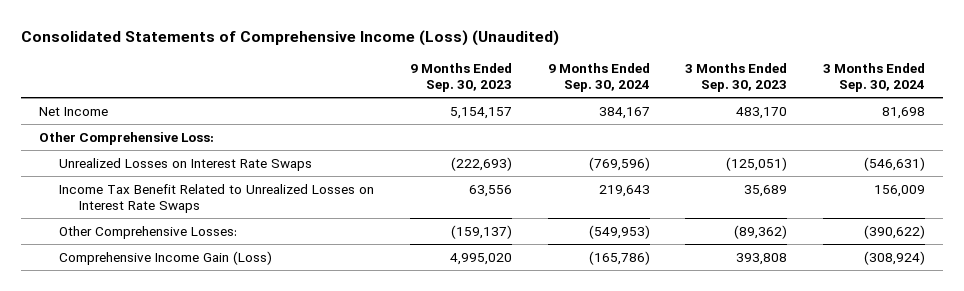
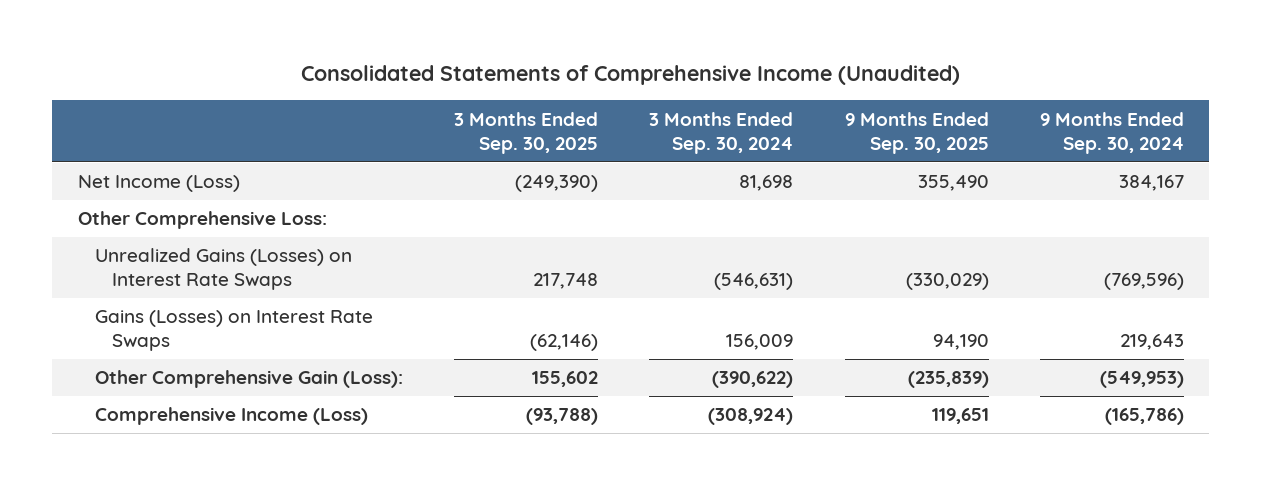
- Consolidated Statements of Comprehensive Income (Loss) (Unaudited)
+ Consolidated Statements of Comprehensive Income (Unaudited)
- | 9 Months Ended Sep. 30, 2023 | 9 Months Ended Sep. 30, 2024 | 3 Months Ended Sep. 30, 2023 | 3 Months Ended Sep. 30, 2024
+ | 3 Months Ended Sep. 30, 2025 | 3 Months Ended Sep. 30, 2024 | 9 Months Ended Sep. 30, 2025 | 9 Months Ended Sep. 30, 2024
- Net Income | 5,154,157 | 384,167 | 483,170 | 81,698
+ Net Income (Loss) | (249,390) | 81,698 | 355,490 | 384,167
- Unrealized Losses on Interest Rate Swaps | (222,693) | (769,596) | (125,051) | (546,631)
- Income Tax Benefit Related to Unrealized Losses on Interest Rate Swaps | 63,556 | 219,643 | 35,689 | 156,009
- Other Comprehensive Losses: | (159,137) | (549,953) | (89,362) | (390,622)
- Comprehensive Income Gain (Loss) | 4,995,020 | (165,786) | 393,808 | (308,924)
+ Unrealized Gains (Losses) on Interest Rate Swaps | 217,748 | (546,631) | (330,029) | (769,596)
+ Gains (Losses) on Interest Rate Swaps | (62,146) | 156,009 | 94,190 | 219,643
+ Other Comprehensive Gain (Loss): | 155,602 | (390,622) | (235,839) | (549,953)
+ Comprehensive Income (Loss) | (93,788) | (308,924) | 119,651 | (165,786)

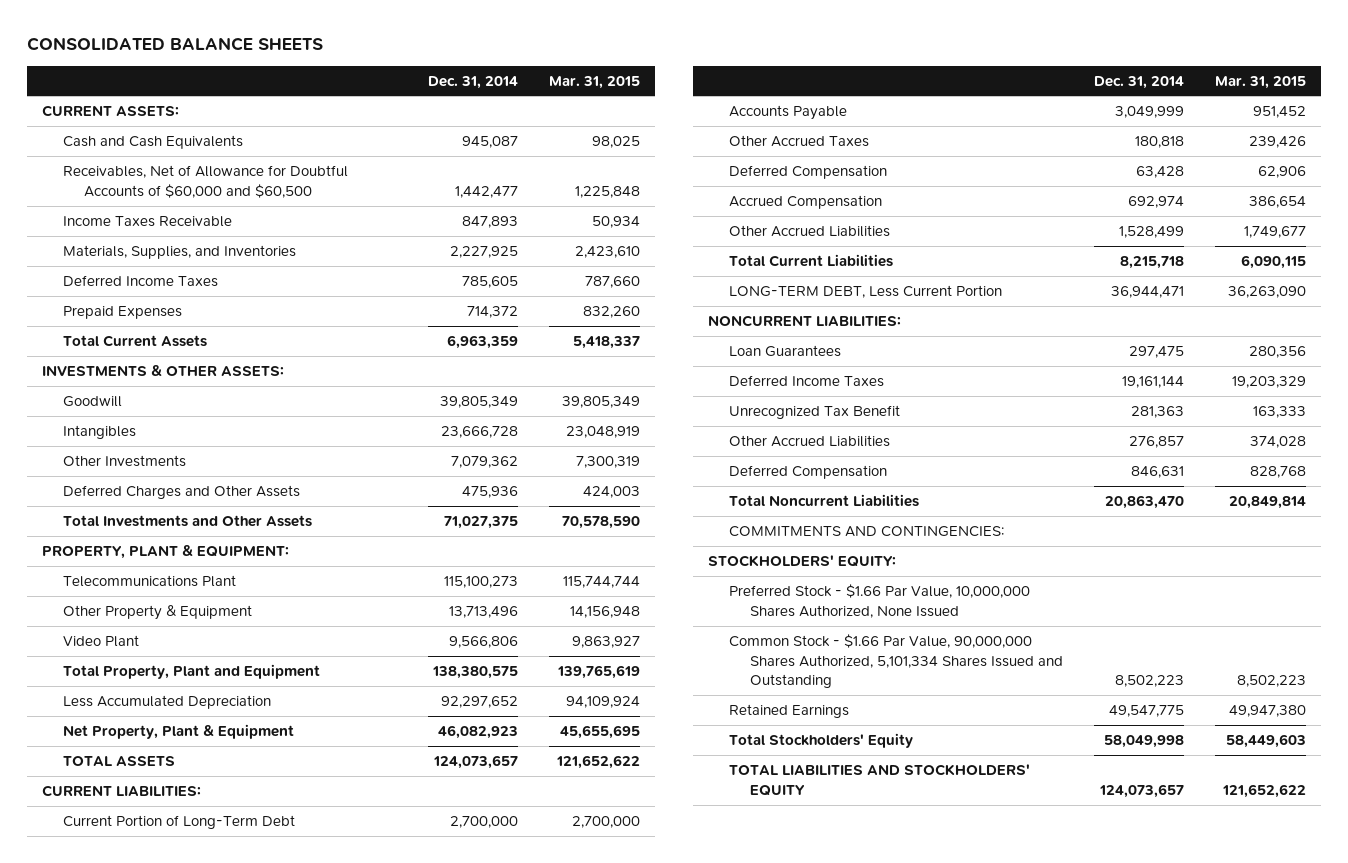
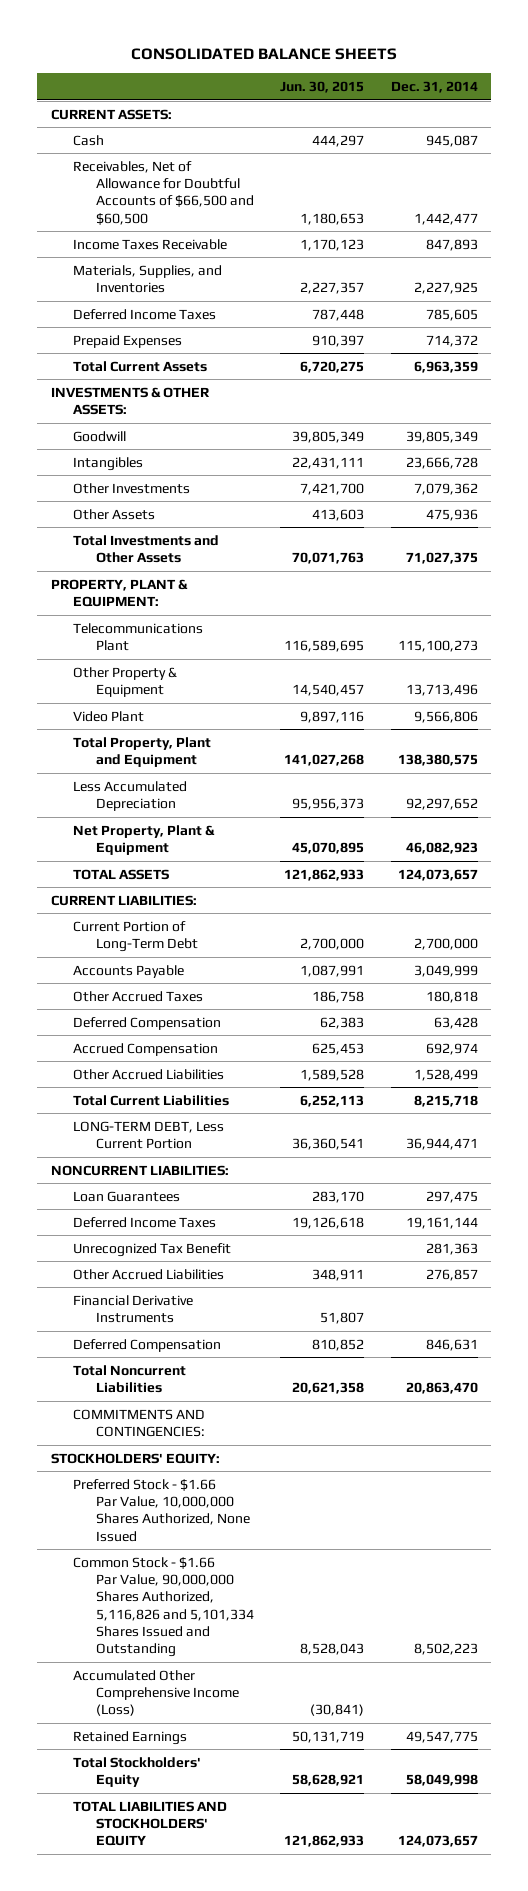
- | Dec. 31, 2014 | Mar. 31, 2015
+ | Jun. 30, 2015 | Dec. 31, 2014
- Cash and Cash Equivalents | 945,087 | 98,025
- Receivables, Net of Allowance for Doubtful Accounts of $60,000 and $60,500 | 1,442,477 | 1,225,848
+ Cash | 444,297 | 945,087
+ Receivables, Net of Allowance for Doubtful Accounts of $66,500 and $60,500 | 1,180,653 | 1,442,477
- Deferred Charges and Other Assets | 475,936 | 424,003
+ Other Assets | 413,603 | 475,936
+ Financial Derivative Instruments | 51,807 |
- Common Stock - $1.66 Par Value, 90,000,000 Shares Authorized, 5,101,334 Shares Issued and Outstanding | 8,502,223 | 8,502,223
+ Common Stock - $1.66 Par Value, 90,000,000 Shares Authorized, 5,116,826 and 5,101,334 Shares Issued and Outstanding | 8,528,043 | 8,502,223
+ Accumulated Other Comprehensive Income (Loss) | (30,841) |

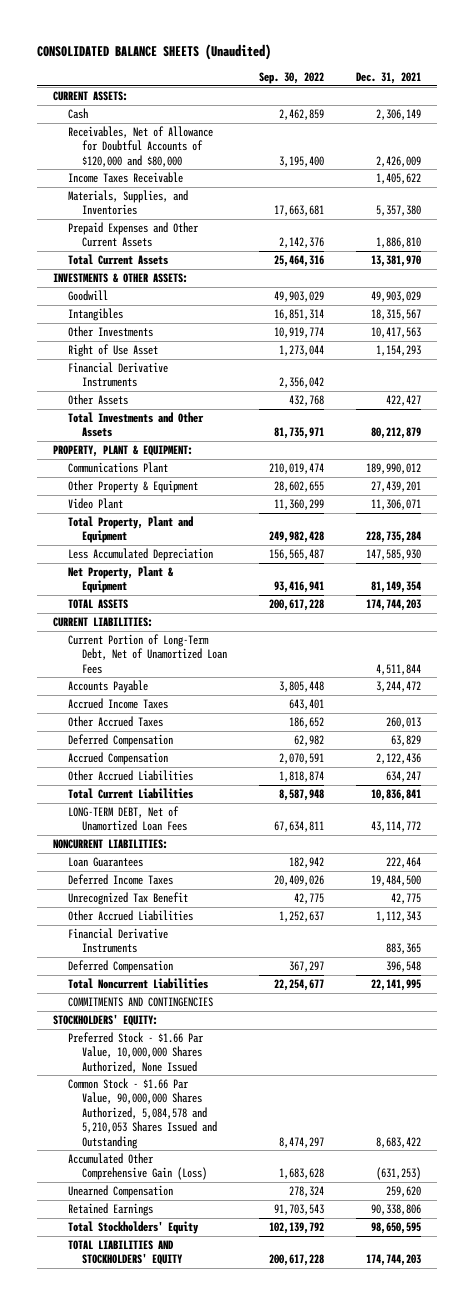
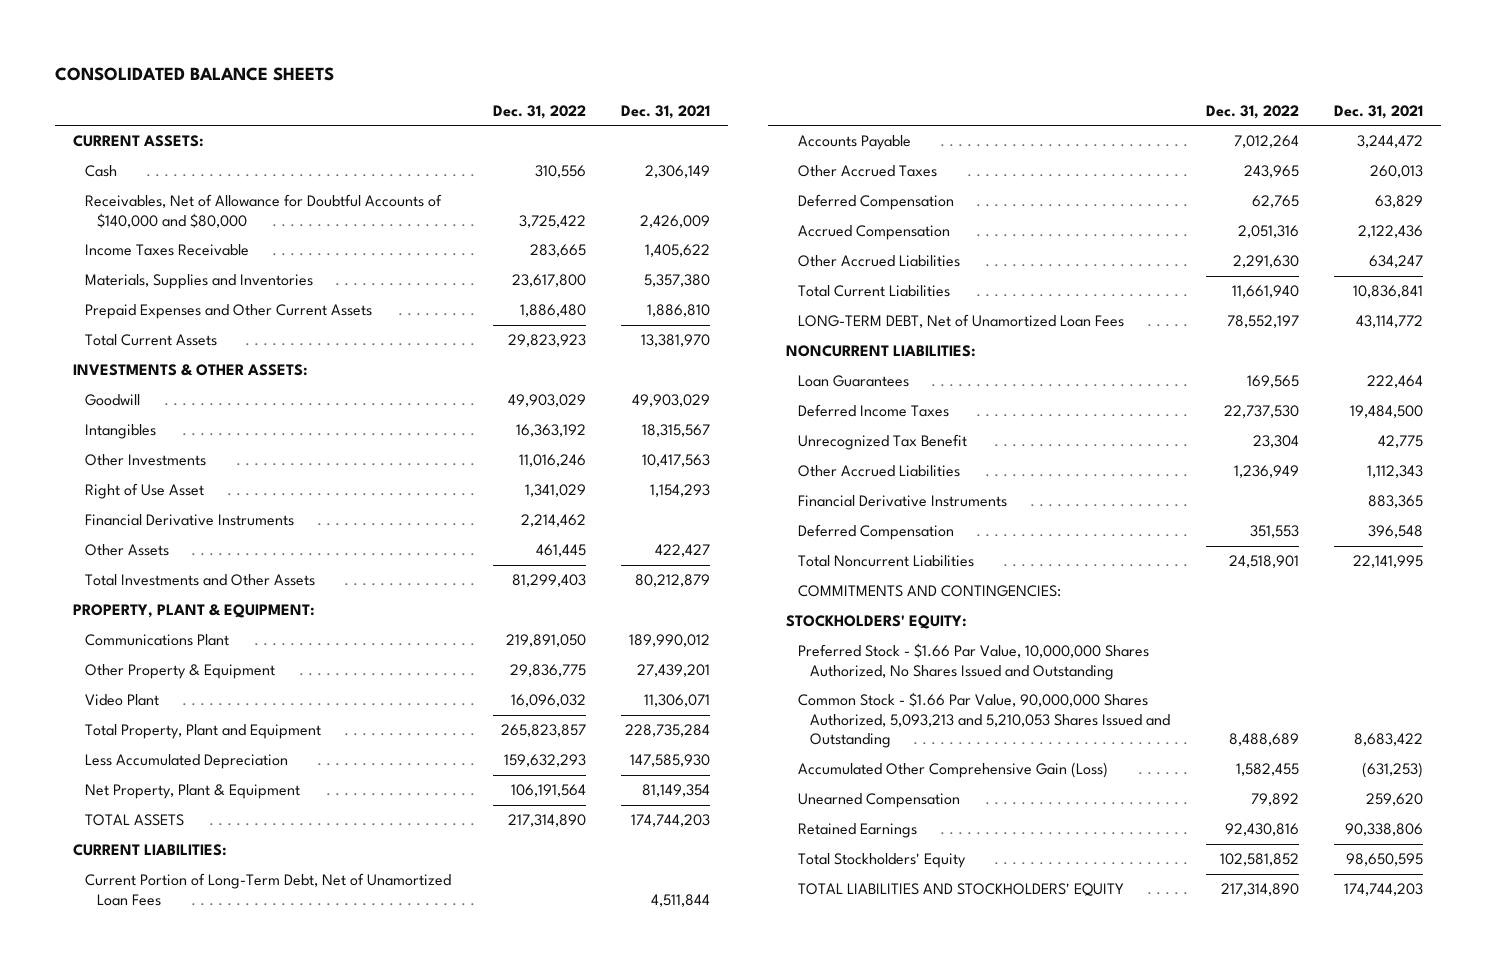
- CONSOLIDATED BALANCE SHEETS (Unaudited)
+ CONSOLIDATED BALANCE SHEETS
- | Sep. 30, 2022 | Dec. 31, 2021
+ | Dec. 31, 2022 | Dec. 31, 2021
- Receivables, Net of Allowance for Doubtful Accounts of $120,000 and $80,000 | 3,195,400 | 2,426,009
+ Receivables, Net of Allowance for Doubtful Accounts of $140,000 and $80,000 | 3,725,422 | 2,426,009
- Materials, Supplies, and Inventories | 17,663,681 | 5,357,380
+ Materials, Supplies and Inventories | 23,617,800 | 5,357,380
- Accrued Income Taxes | 643,401 |
- COMMITMENTS AND CONTINGENCIES
+ COMMITMENTS AND CONTINGENCIES:
- Preferred Stock - $1.66 Par Value, 10,000,000 Shares Authorized, None Issued
- Common Stock - $1.66 Par Value, 90,000,000 Shares Authorized, 5,084,578 and 5,210,053 Shares Issued and Outstanding | 8,474,297 | 8,683,422
+ Preferred Stock - $1.66 Par Value, 10,000,000 Shares Authorized, No Shares Issued and Outstanding
+ Common Stock - $1.66 Par Value, 90,000,000 Shares Authorized, 5,093,213 and 5,210,053 Shares Issued and Outstanding | 8,488,689 | 8,683,422

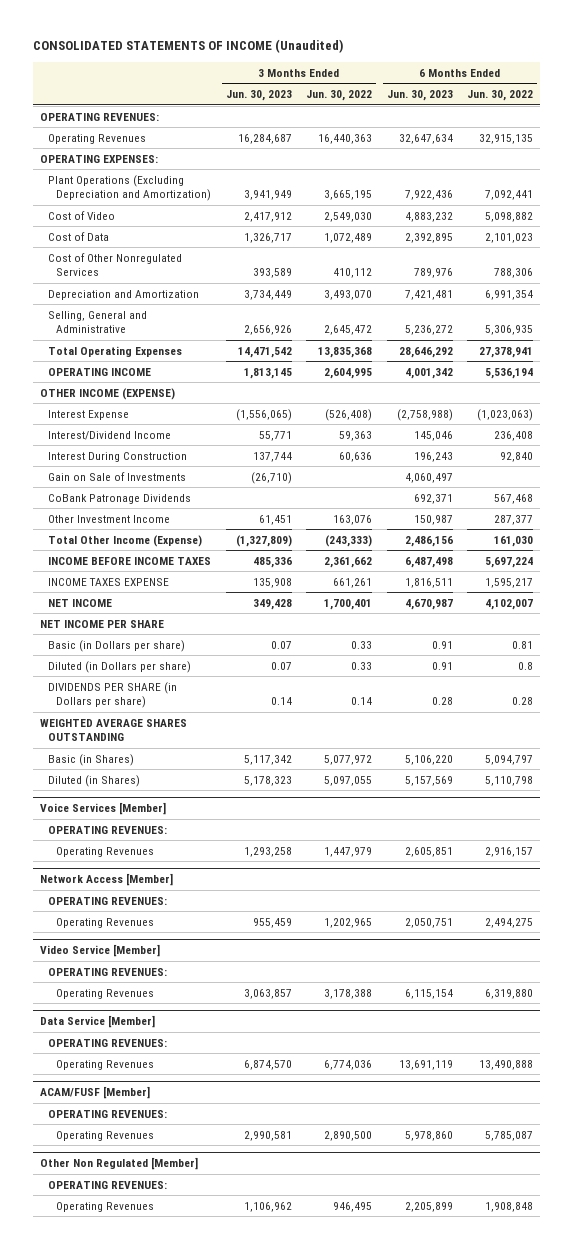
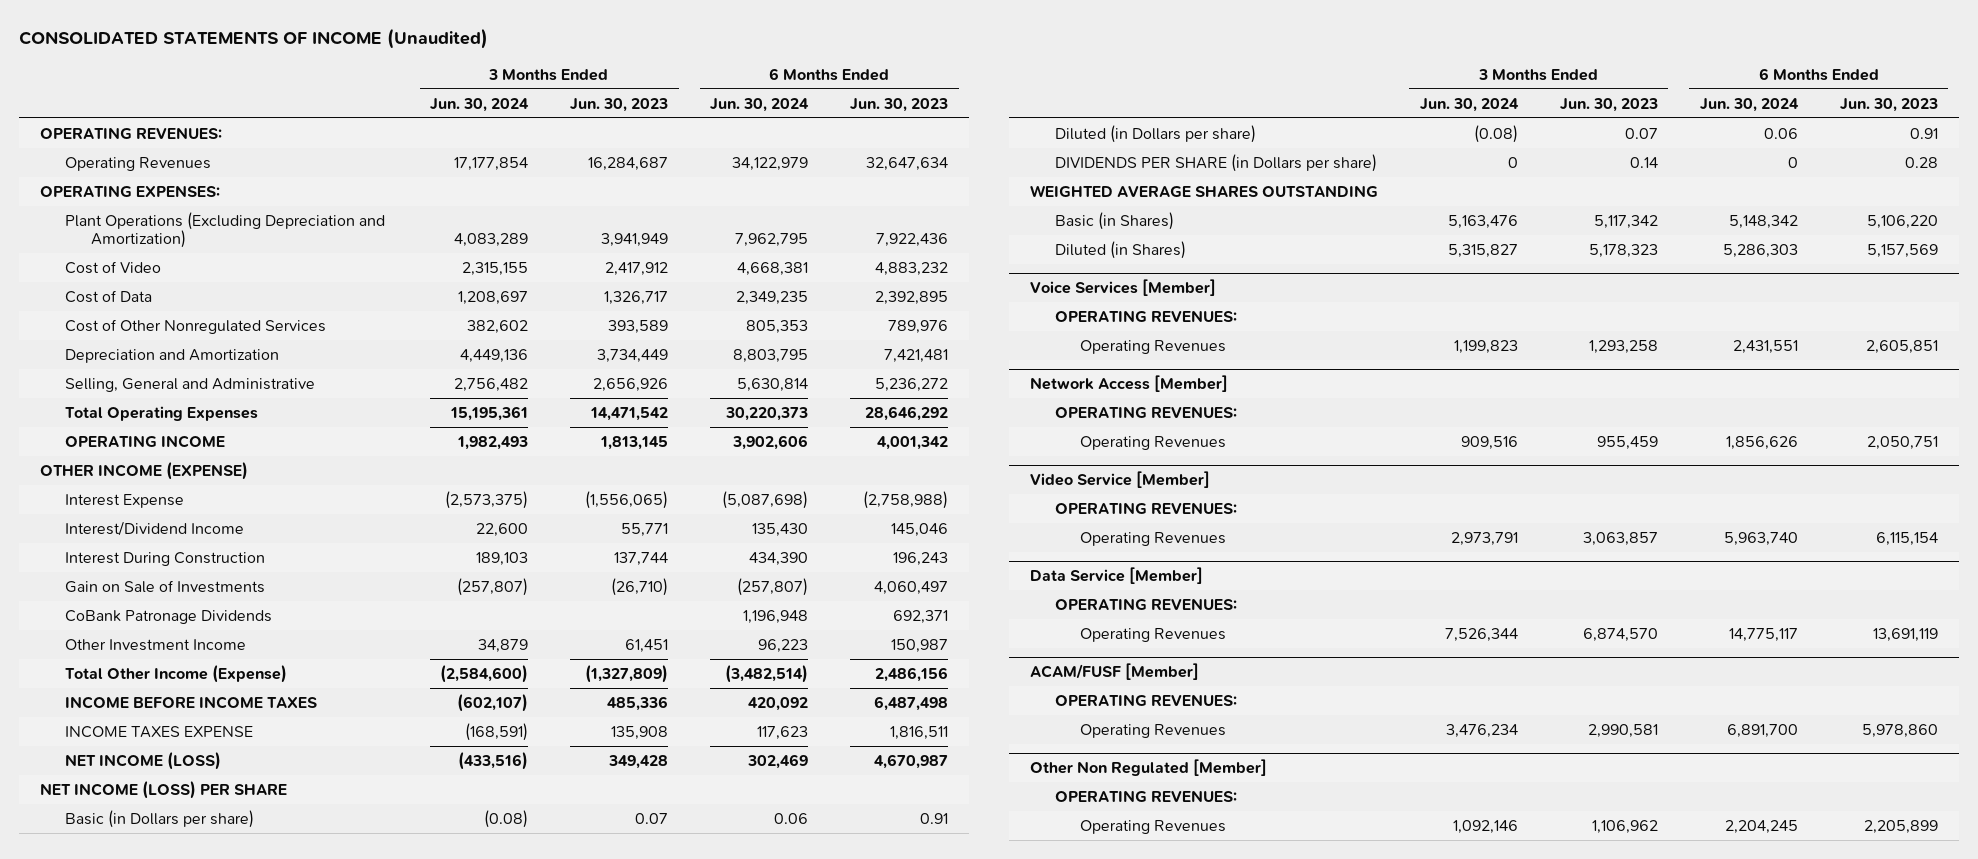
- | 3 Months Ended Jun. 30, 2023 | 3 Months Ended Jun. 30, 2022 | 6 Months Ended Jun. 30, 2023 | 6 Months Ended Jun. 30, 2022
+ | 3 Months Ended Jun. 30, 2024 | 3 Months Ended Jun. 30, 2023 | 6 Months Ended Jun. 30, 2024 | 6 Months Ended Jun. 30, 2023
- NET INCOME | 349,428 | 1,700,401 | 4,670,987 | 4,102,007
- NET INCOME PER SHARE
+ NET INCOME (LOSS) | (433,516) | 349,428 | 302,469 | 4,670,987
+ NET INCOME (LOSS) PER SHARE

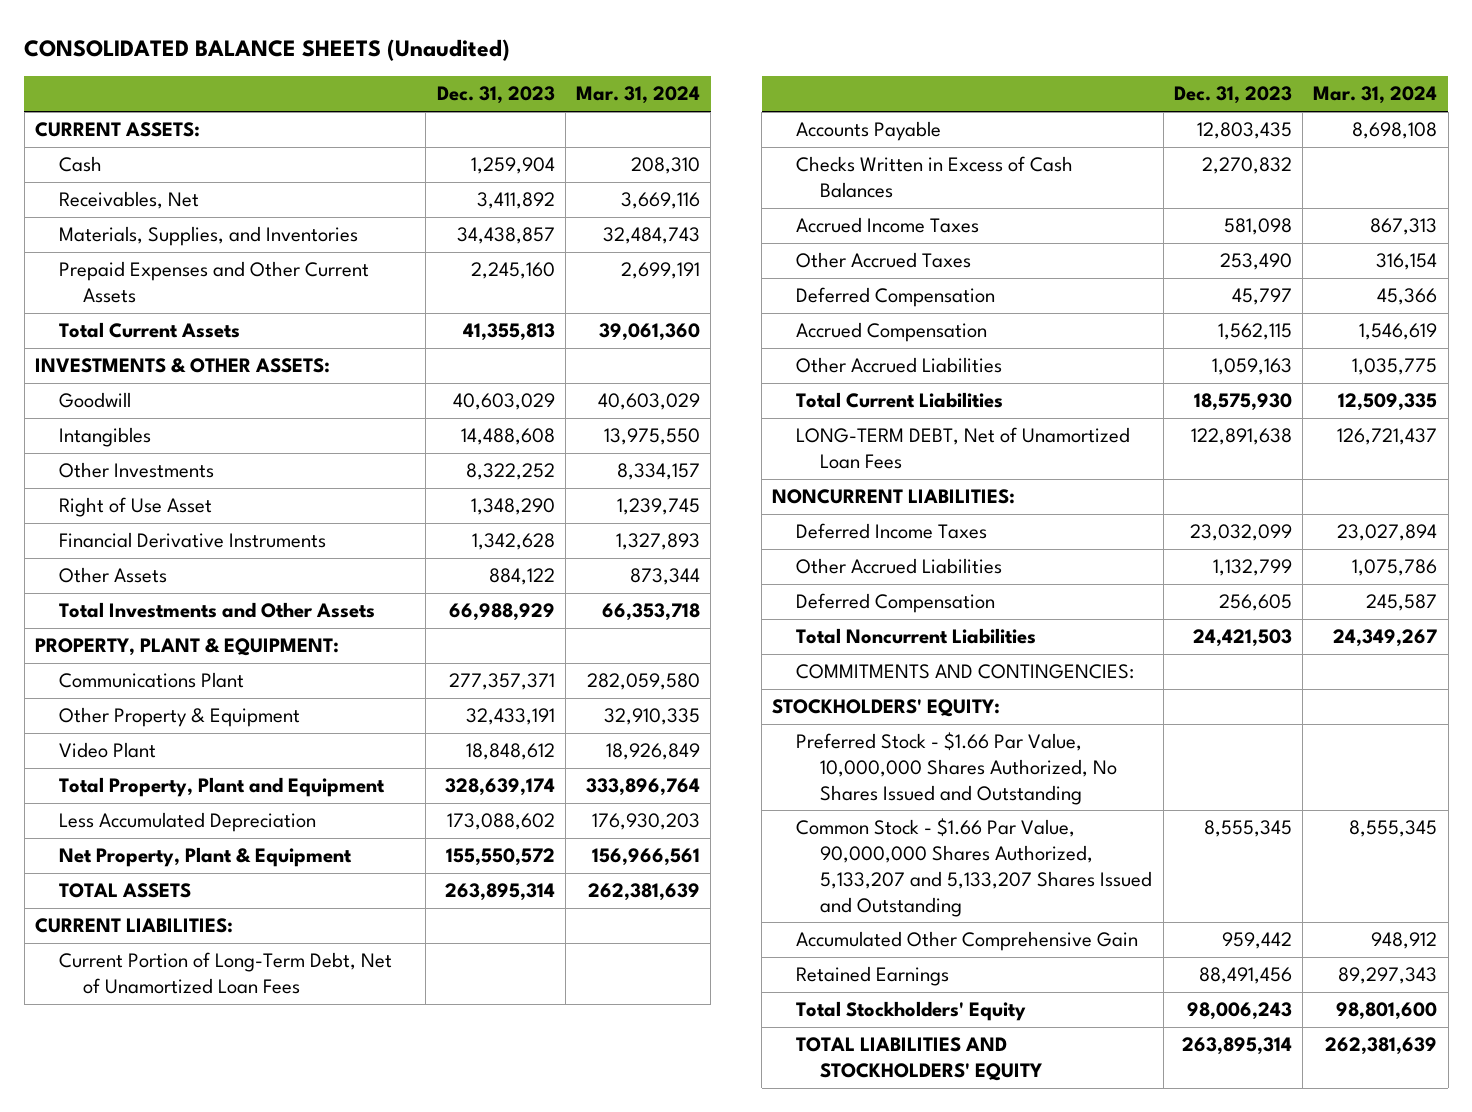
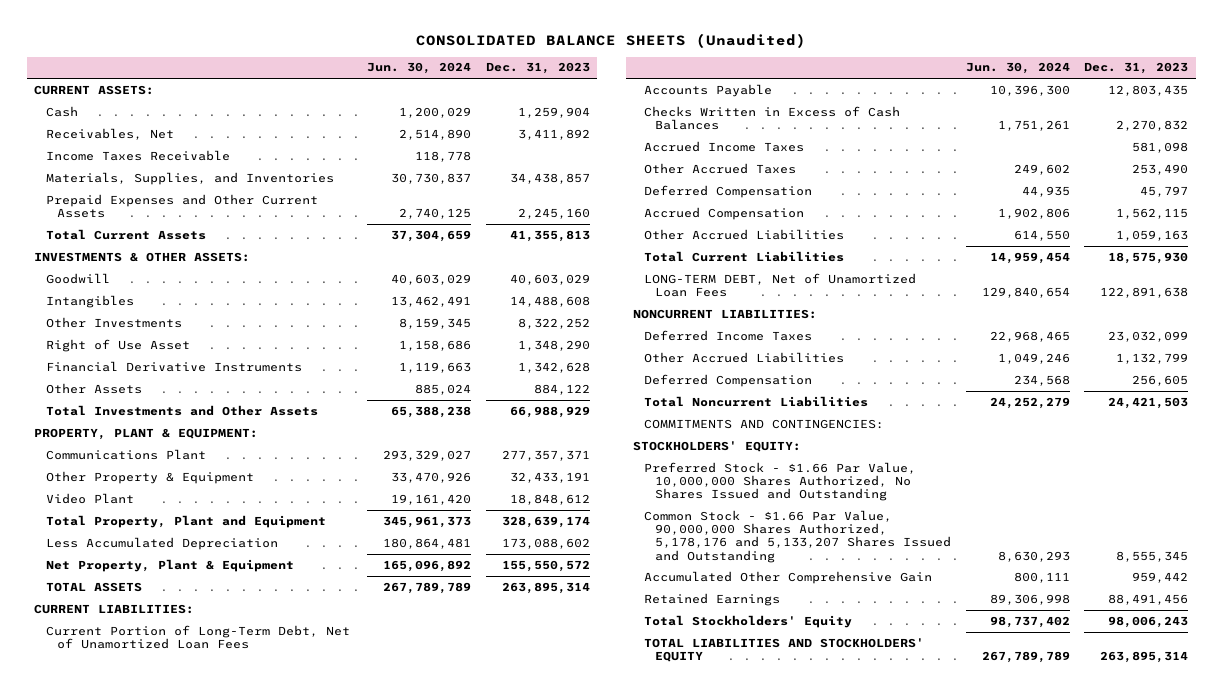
- | Dec. 31, 2023 | Mar. 31, 2024
+ | Jun. 30, 2024 | Dec. 31, 2023
+ Income Taxes Receivable | 118,778 |
- Common Stock - $1.66 Par Value, 90,000,000 Shares Authorized, 5,133,207 and 5,133,207 Shares Issued and Outstanding | 8,555,345 | 8,555,345
+ Common Stock - $1.66 Par Value, 90,000,000 Shares Authorized, 5,178,176 and 5,133,207 Shares Issued and Outstanding | 8,630,293 | 8,555,345

